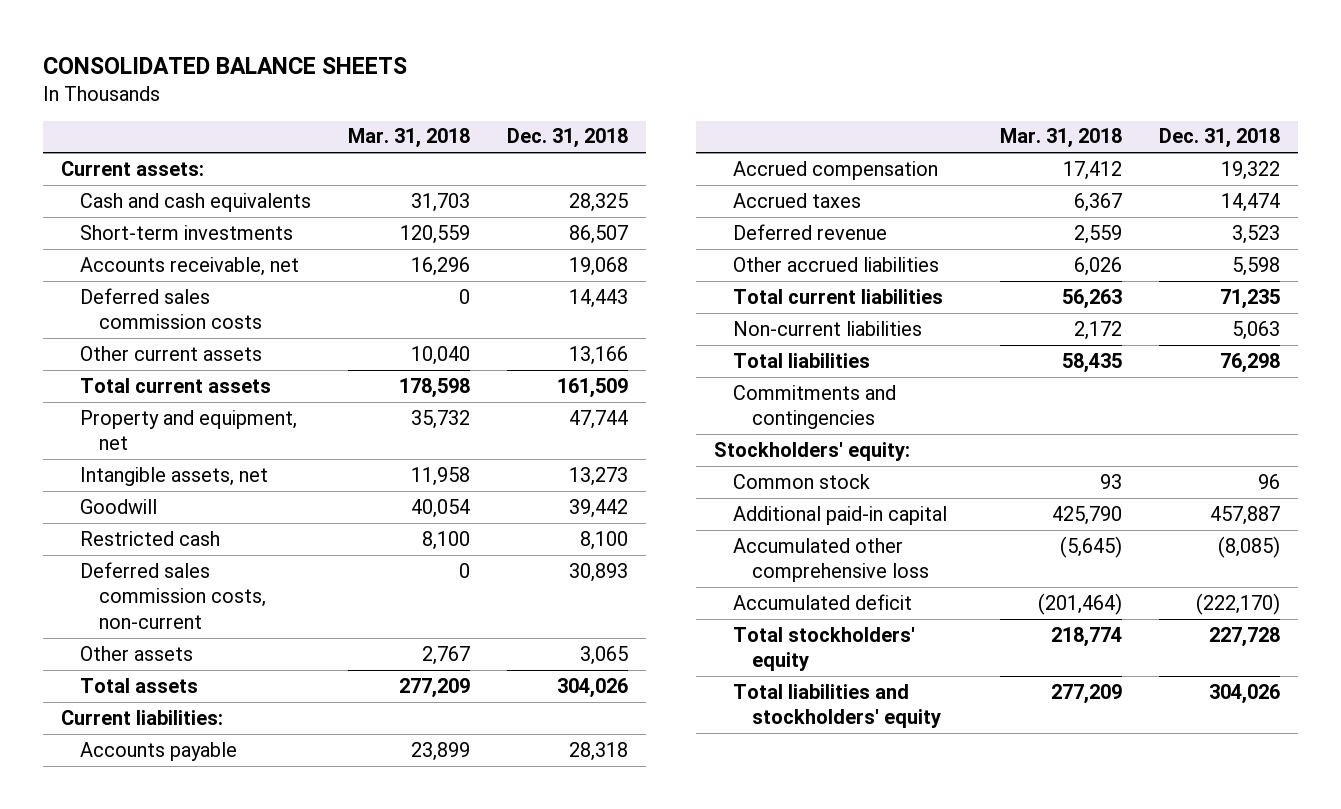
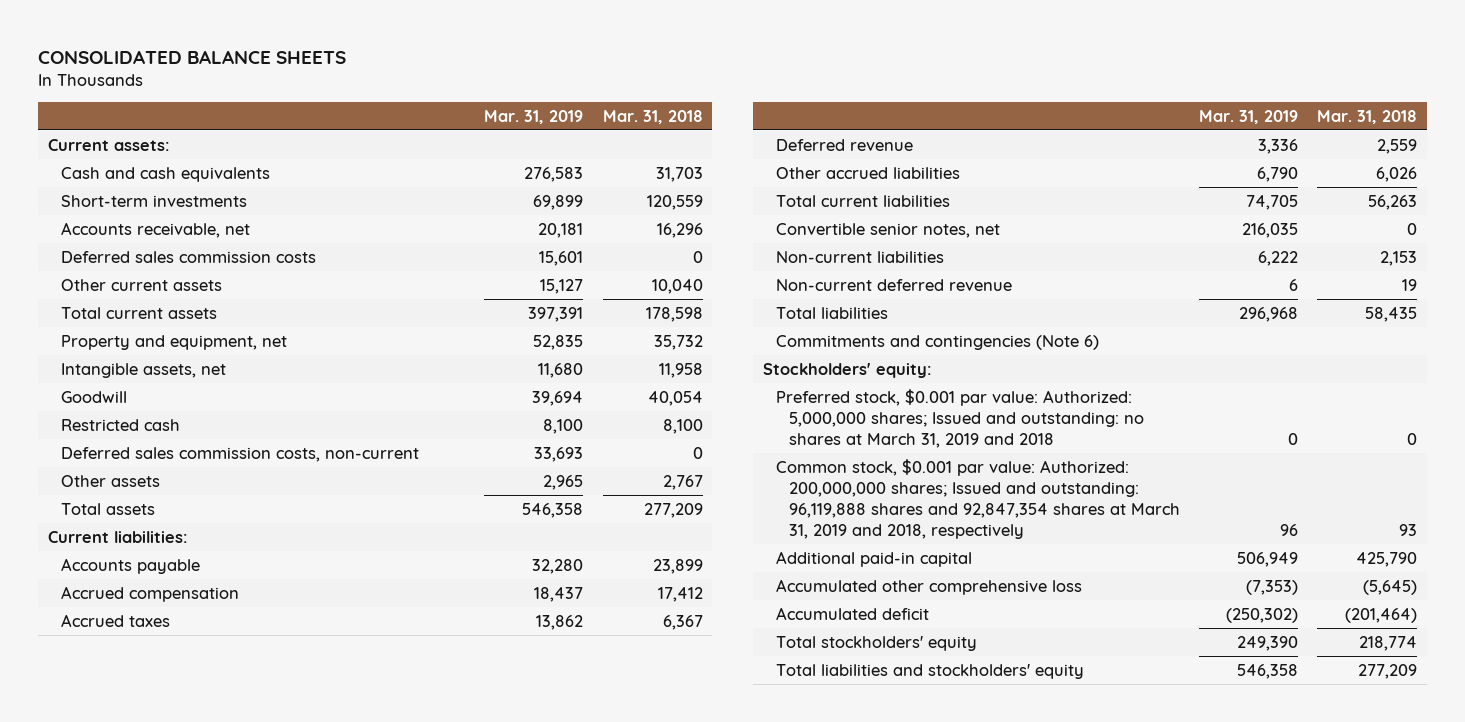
- | Mar. 31, 2018 | Dec. 31, 2018
+ | Mar. 31, 2019 | Mar. 31, 2018
- Non-current liabilities | 2,172 | 5,063
+ Convertible senior notes, net | 216,035 | 0
+ Non-current liabilities | 6,222 | 2,153
+ Non-current deferred revenue | 6 | 19
- Commitments and contingencies
+ Commitments and contingencies (Note 6)
- Common stock | 93 | 96
+ Preferred stock, $0.001 par value: Authorized: 5,000,000 shares; Issued and outstanding: no shares at March 31, 2019 and 2018 | 0 | 0
+ Common stock, $0.001 par value: Authorized: 200,000,000 shares; Issued and outstanding: 96,119,888 shares and 92,847,354 shares at March 31, 2019 and 2018, respectively | 96 | 93

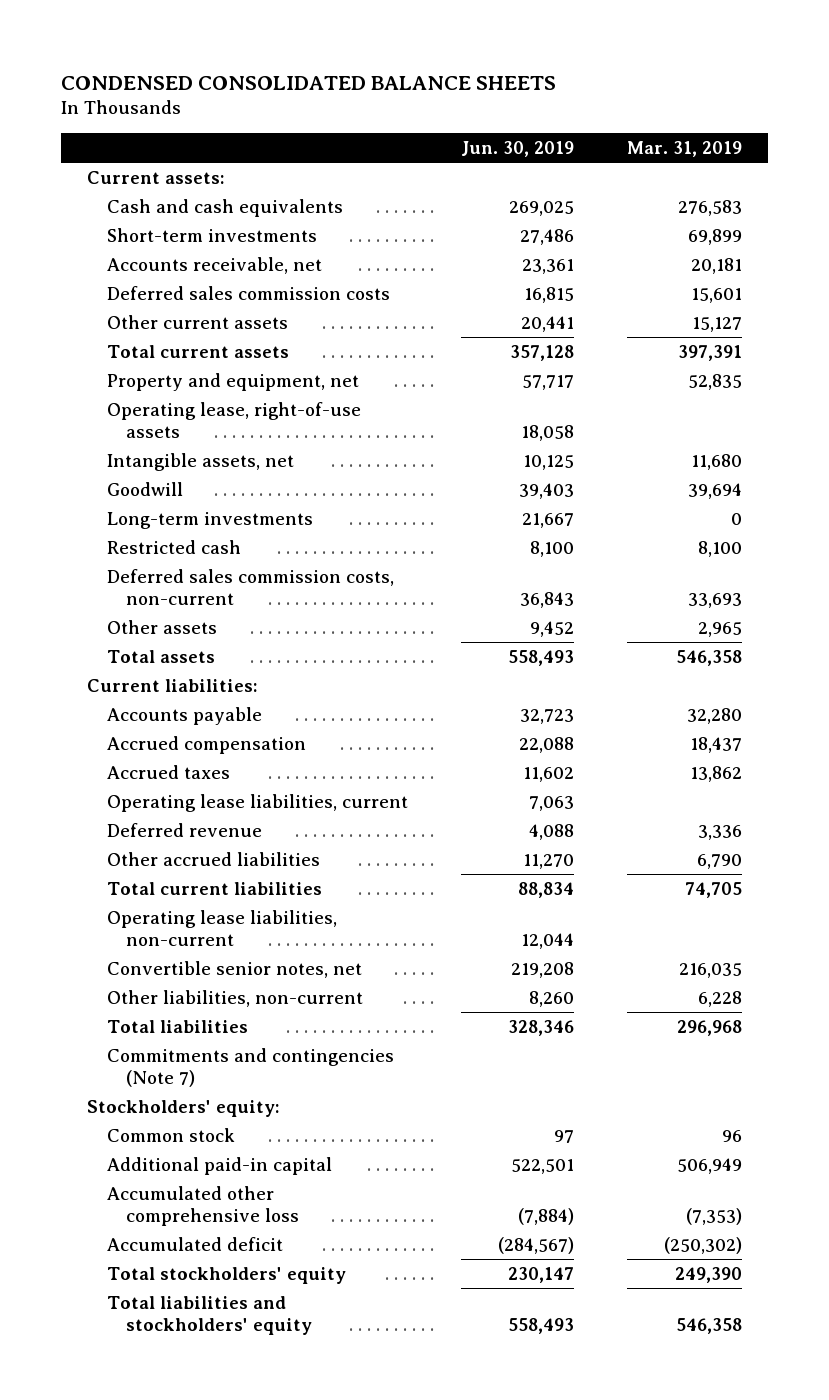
- CONSOLIDATED BALANCE SHEETS
+ CONDENSED CONSOLIDATED BALANCE SHEETS
- | Mar. 31, 2019 | Mar. 31, 2018
+ | Jun. 30, 2019 | Mar. 31, 2019
+ Operating lease, right-of-use assets | 18,058 |
+ Long-term investments | 21,667 | 0
+ Operating lease liabilities, current | 7,063 |
+ Operating lease liabilities, non-current | 12,044 |
- Non-current liabilities | 6,222 | 2,153
- Non-current deferred revenue | 6 | 19
+ Other liabilities, non-current | 8,260 | 6,228
- Commitments and contingencies (Note 6)
+ Commitments and contingencies (Note 7)
- Preferred stock, $0.001 par value: Authorized: 5,000,000 shares; Issued and outstanding: no shares at March 31, 2019 and 2018 | 0 | 0
- Common stock, $0.001 par value: Authorized: 200,000,000 shares; Issued and outstanding: 96,119,888 shares and 92,847,354 shares at March 31, 2019 and 2018, respectively | 96 | 93
+ Common stock | 97 | 96

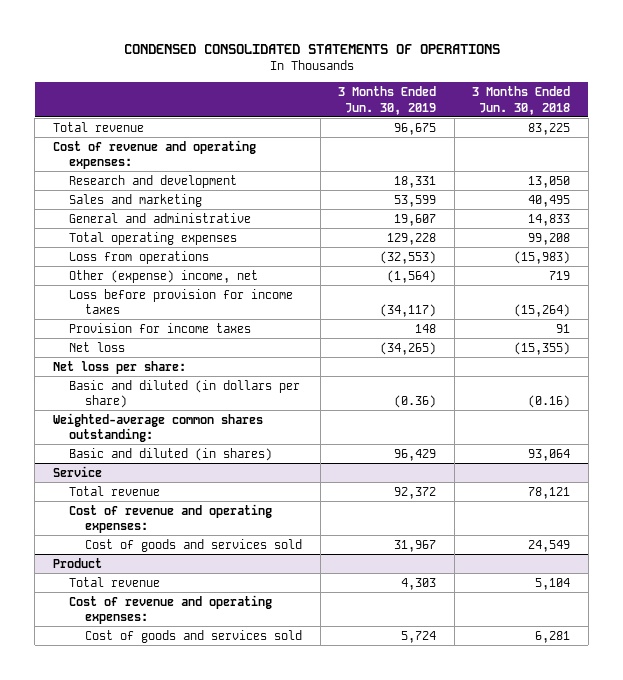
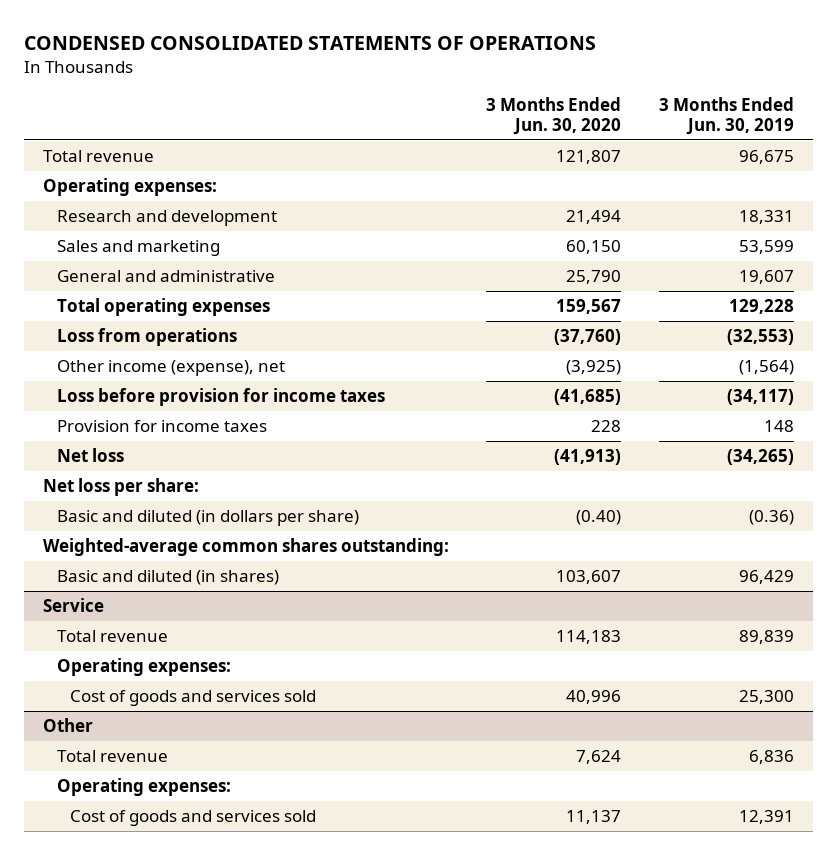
- | 3 Months Ended Jun. 30, 2019 | 3 Months Ended Jun. 30, 2018
+ | 3 Months Ended Jun. 30, 2020 | 3 Months Ended Jun. 30, 2019
- Cost of revenue and operating expenses:
+ Operating expenses:
- Other (expense) income, net | (1,564) | 719
+ Other income (expense), net | (3,925) | (1,564)
@ Service
- Total revenue | 92,372 | 78,121
- Cost of revenue and operating expenses:
- Cost of goods and services sold | 31,967 | 24,549
- Product
- Total revenue | 4,303 | 5,104
- Cost of revenue and operating expenses:
- Cost of goods and services sold | 5,724 | 6,281
@ Service
+ Total revenue | 114,183 | 89,839
+ Operating expenses:
+ Cost of goods and services sold | 40,996 | 25,300
+ Other
+ Total revenue | 7,624 | 6,836
+ Operating expenses:
+ Cost of goods and services sold | 11,137 | 12,391

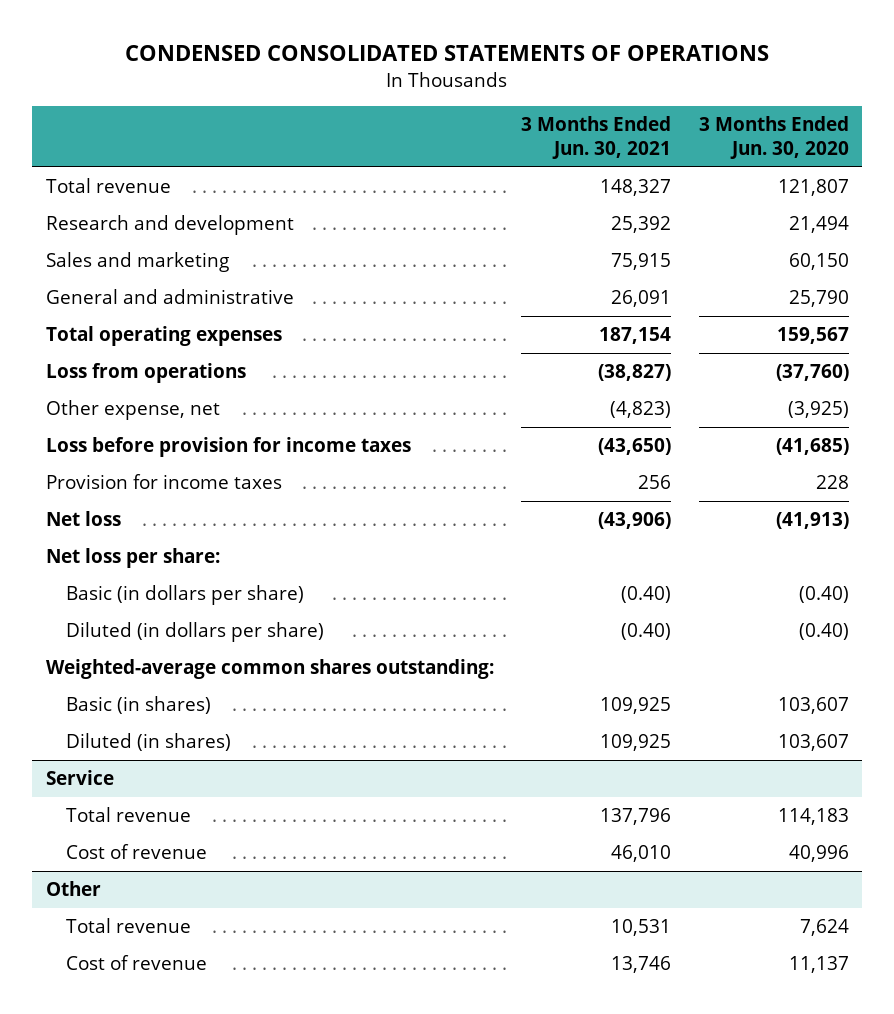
- | 3 Months Ended Jun. 30, 2020 | 3 Months Ended Jun. 30, 2019
+ | 3 Months Ended Jun. 30, 2021 | 3 Months Ended Jun. 30, 2020
- Operating expenses:
- Other income (expense), net | (3,925) | (1,564)
+ Other expense, net | (4,823) | (3,925)
- Basic and diluted (in dollars per share) | (0.40) | (0.36)
+ Basic (in dollars per share) | (0.40) | (0.40)
+ Diluted (in dollars per share) | (0.40) | (0.40)
- Basic and diluted (in shares) | 103,607 | 96,429
+ Basic (in shares) | 109,925 | 103,607
+ Diluted (in shares) | 109,925 | 103,607
@ Service
- Operating expenses:
- Cost of goods and services sold | 40,996 | 25,300
+ Cost of revenue | 46,010 | 40,996
@ Other
- Operating expenses:
- Cost of goods and services sold | 11,137 | 12,391
+ Cost of revenue | 13,746 | 11,137

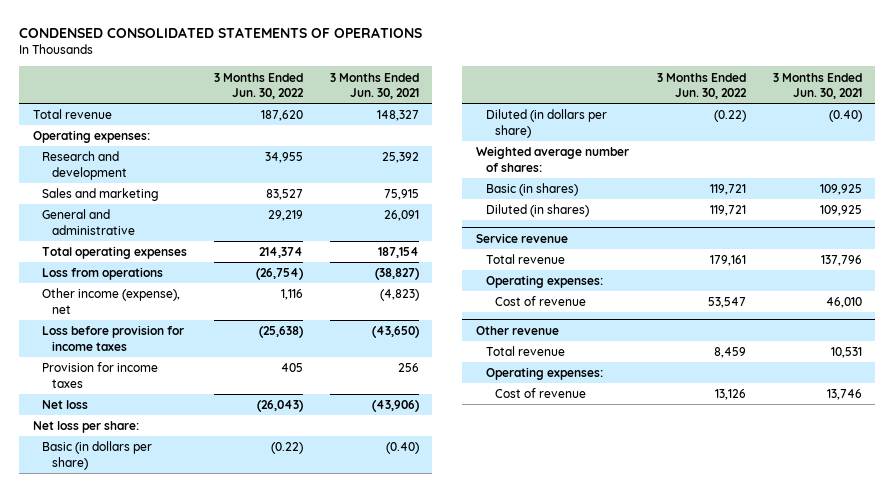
- | 3 Months Ended Jun. 30, 2021 | 3 Months Ended Jun. 30, 2020
+ | 3 Months Ended Jun. 30, 2022 | 3 Months Ended Jun. 30, 2021
+ Operating expenses:
- Other expense, net | (4,823) | (3,925)
+ Other income (expense), net | 1,116 | (4,823)
- Weighted-average common shares outstanding:
+ Weighted average number of shares:
- Service
+ Service revenue
+ Operating expenses:
- Other
+ Other revenue
+ Operating expenses:

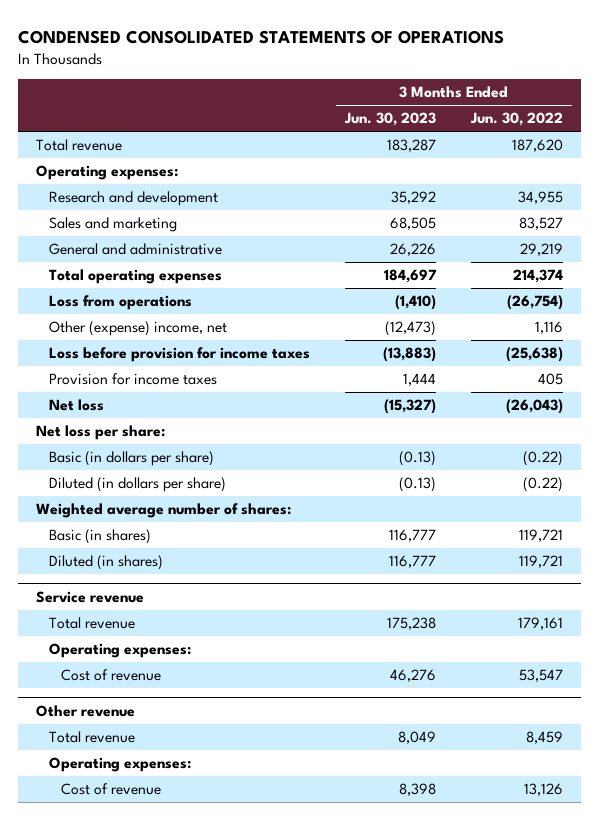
- | 3 Months Ended Jun. 30, 2022 | 3 Months Ended Jun. 30, 2021
+ | 3 Months Ended Jun. 30, 2023 | 3 Months Ended Jun. 30, 2022
- Other income (expense), net | 1,116 | (4,823)
+ Other (expense) income, net | (12,473) | 1,116

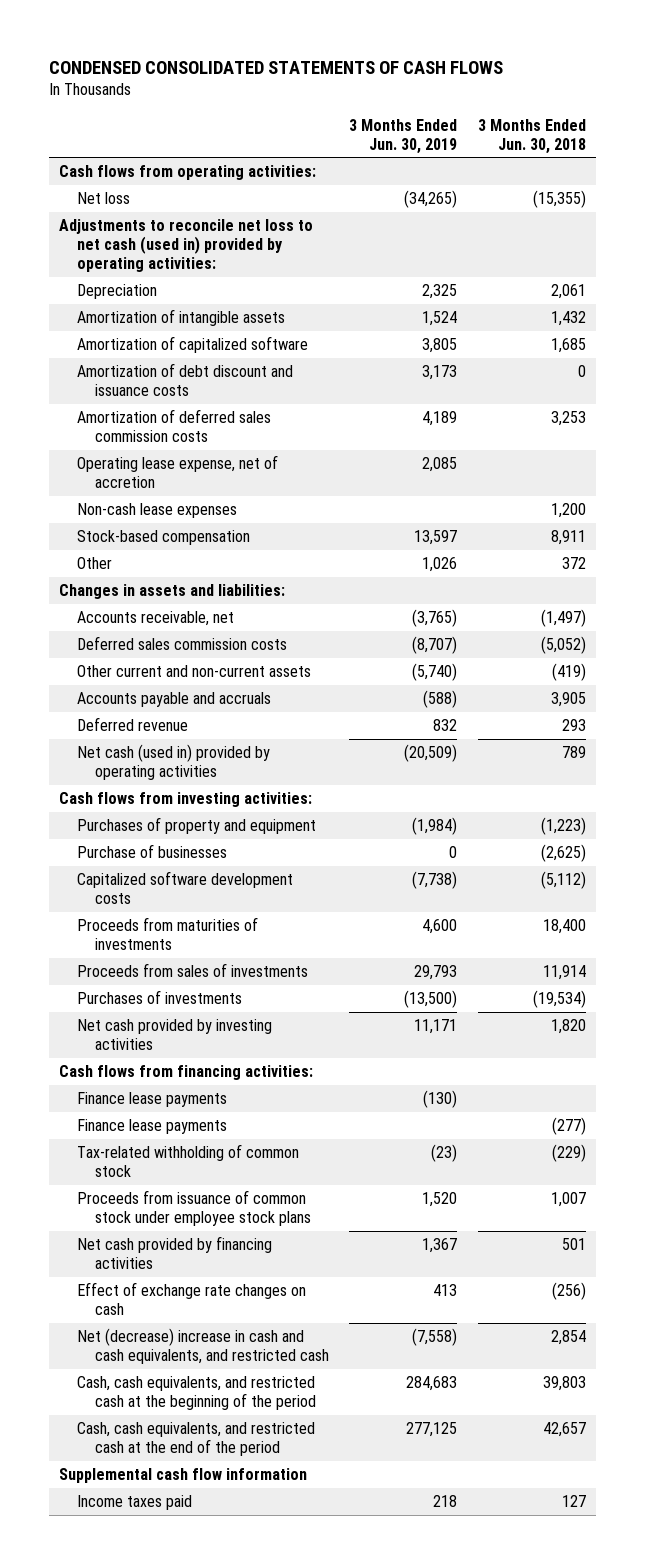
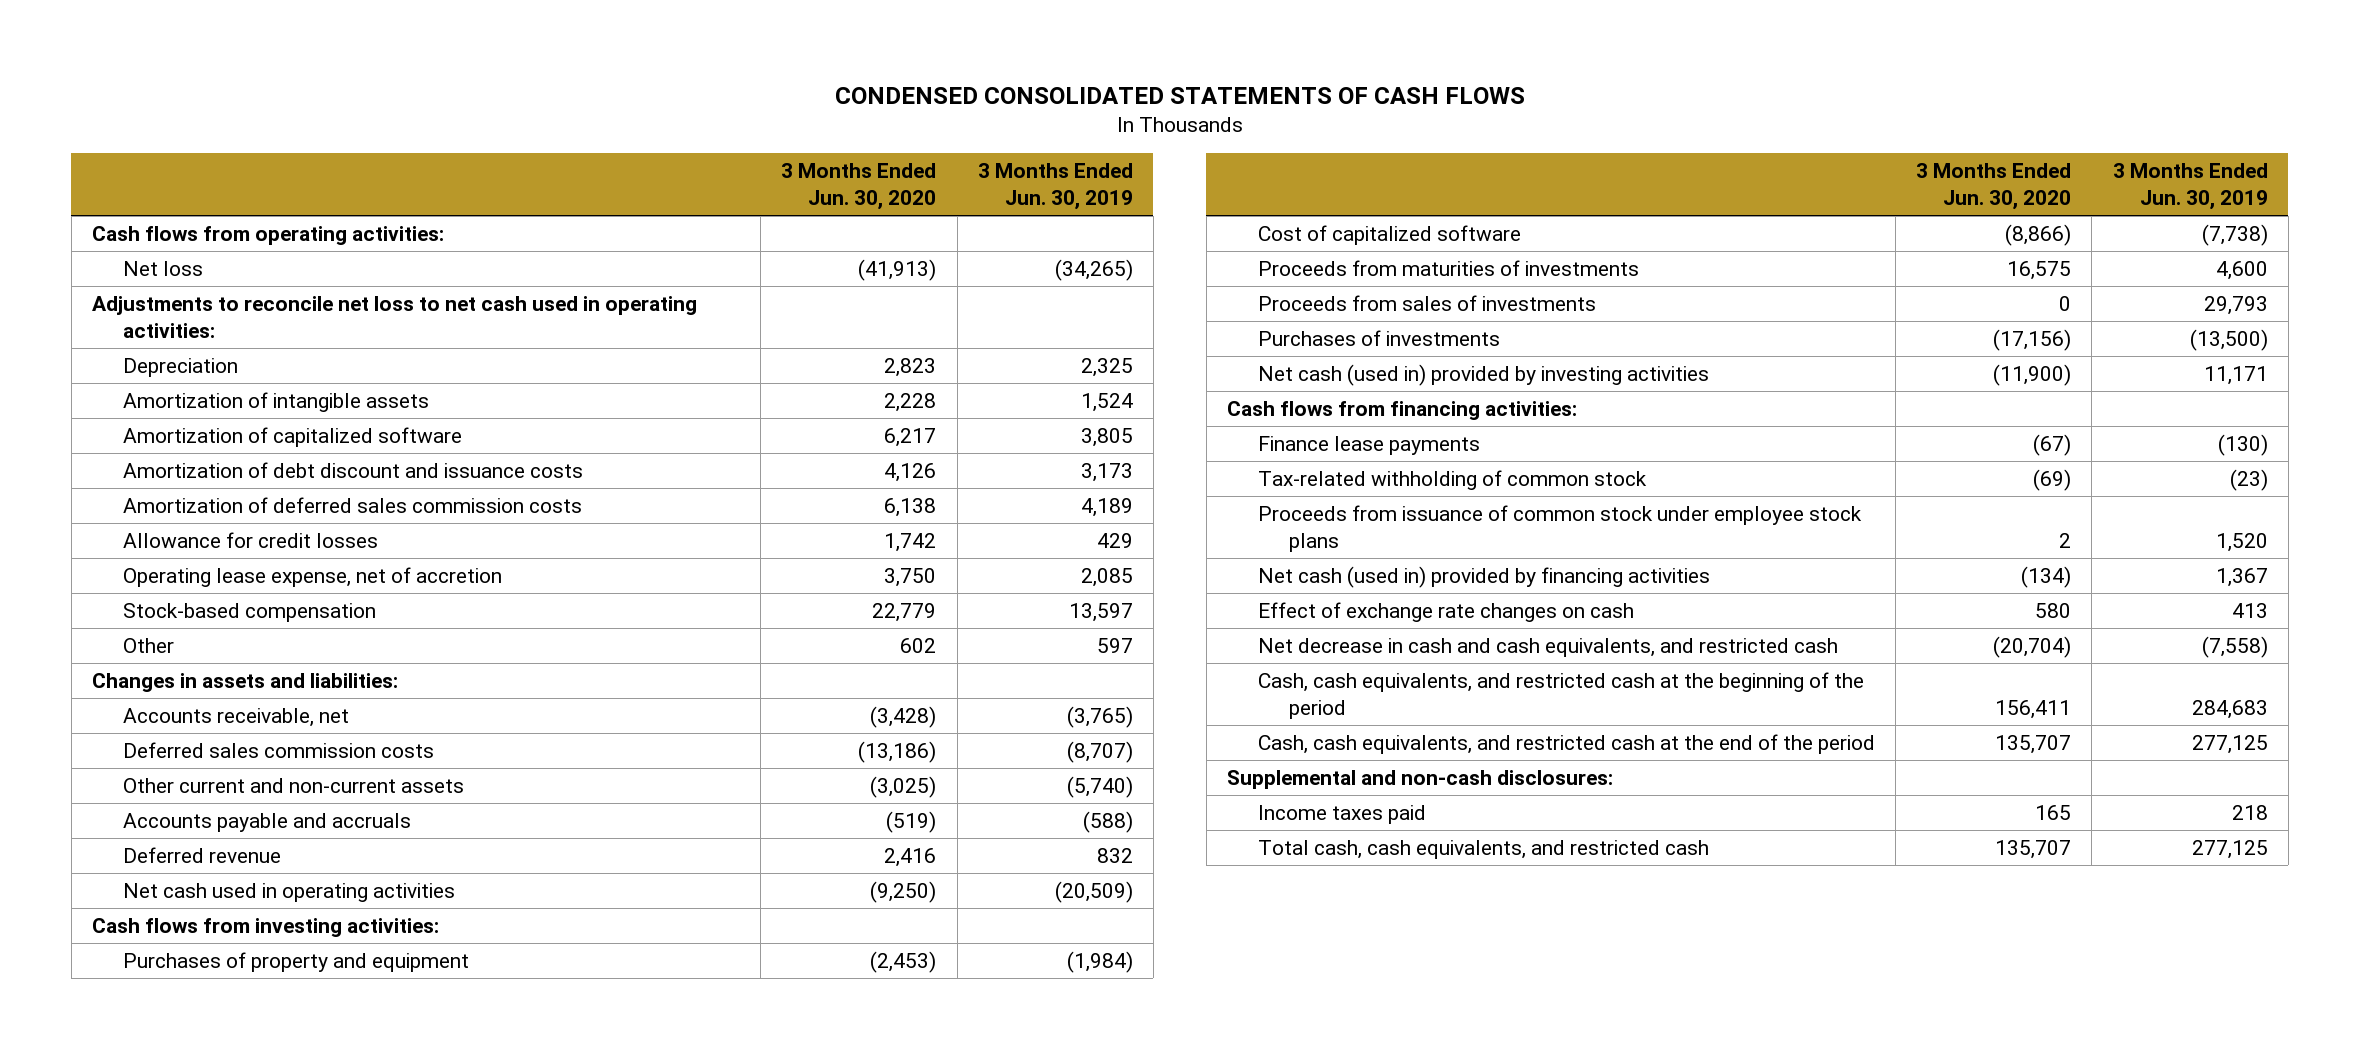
- | 3 Months Ended Jun. 30, 2019 | 3 Months Ended Jun. 30, 2018
+ | 3 Months Ended Jun. 30, 2020 | 3 Months Ended Jun. 30, 2019
- Adjustments to reconcile net loss to net cash (used in) provided by operating activities:
+ Adjustments to reconcile net loss to net cash used in operating activities:
+ Allowance for credit losses | 1,742 | 429
- Non-cash lease expenses | | 1,200
- Other | 1,026 | 372
+ Other | 602 | 597
- Net cash (used in) provided by operating activities | (20,509) | 789
+ Net cash used in operating activities | (9,250) | (20,509)
- Purchase of businesses | 0 | (2,625)
- Capitalized software development costs | (7,738) | (5,112)
+ Cost of capitalized software | (8,866) | (7,738)
- Net cash provided by investing activities | 11,171 | 1,820
+ Net cash (used in) provided by investing activities | (11,900) | 11,171
- Finance lease payments | | (277)
- Net cash provided by financing activities | 1,367 | 501
+ Net cash (used in) provided by financing activities | (134) | 1,367
- Net (decrease) increase in cash and cash equivalents, and restricted cash | (7,558) | 2,854
+ Net decrease in cash and cash equivalents, and restricted cash | (20,704) | (7,558)
- Supplemental cash flow information
+ Supplemental and non-cash disclosures:
+ Total cash, cash equivalents, and restricted cash | 135,707 | 277,125

